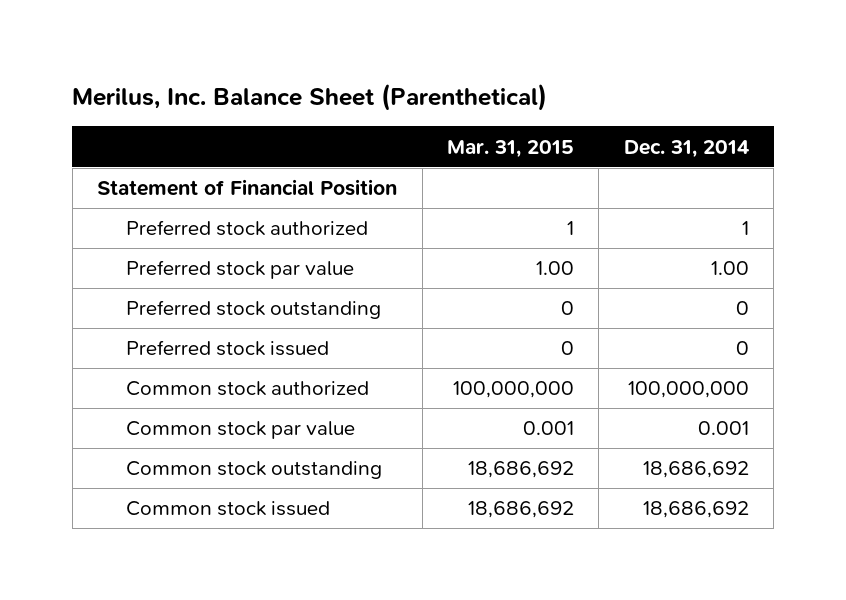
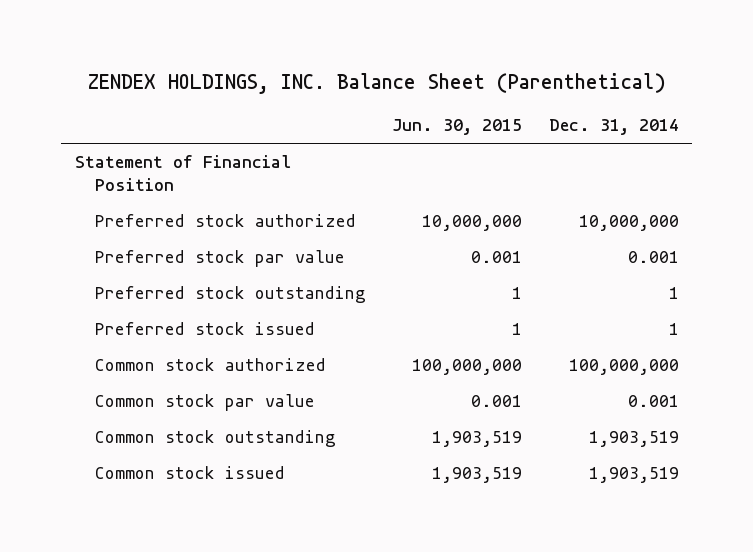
- Merilus, Inc. Balance Sheet (Parenthetical)
+ ZENDEX HOLDINGS, INC. Balance Sheet (Parenthetical)
- | Mar. 31, 2015 | Dec. 31, 2014
+ | Jun. 30, 2015 | Dec. 31, 2014
- Preferred stock authorized | 1 | 1
- Preferred stock par value | 1.00 | 1.00
- Preferred stock outstanding | 0 | 0
- Preferred stock issued | 0 | 0
+ Preferred stock authorized | 10,000,000 | 10,000,000
+ Preferred stock par value | 0.001 | 0.001
+ Preferred stock outstanding | 1 | 1
+ Preferred stock issued | 1 | 1
- Common stock outstanding | 18,686,692 | 18,686,692
- Common stock issued | 18,686,692 | 18,686,692
+ Common stock outstanding | 1,903,519 | 1,903,519
+ Common stock issued | 1,903,519 | 1,903,519

